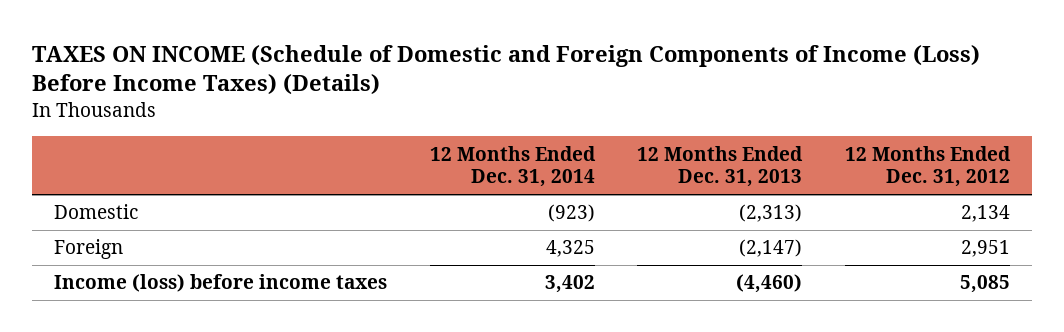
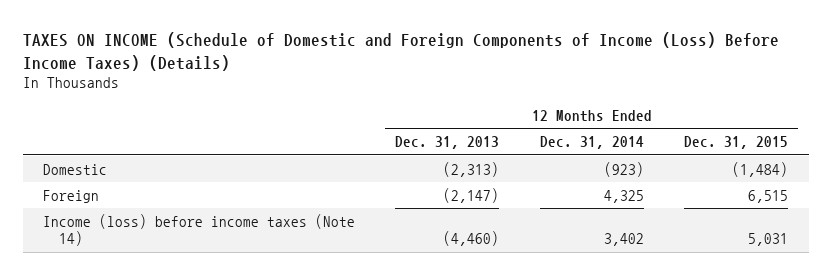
- | 12 Months Ended Dec. 31, 2014 | 12 Months Ended Dec. 31, 2013 | 12 Months Ended Dec. 31, 2012
+ | 12 Months Ended Dec. 31, 2013 | 12 Months Ended Dec. 31, 2014 | 12 Months Ended Dec. 31, 2015
- Income (loss) before income taxes | 3,402 | (4,460) | 5,085
+ Income (loss) before income taxes (Note 14) | (4,460) | 3,402 | 5,031

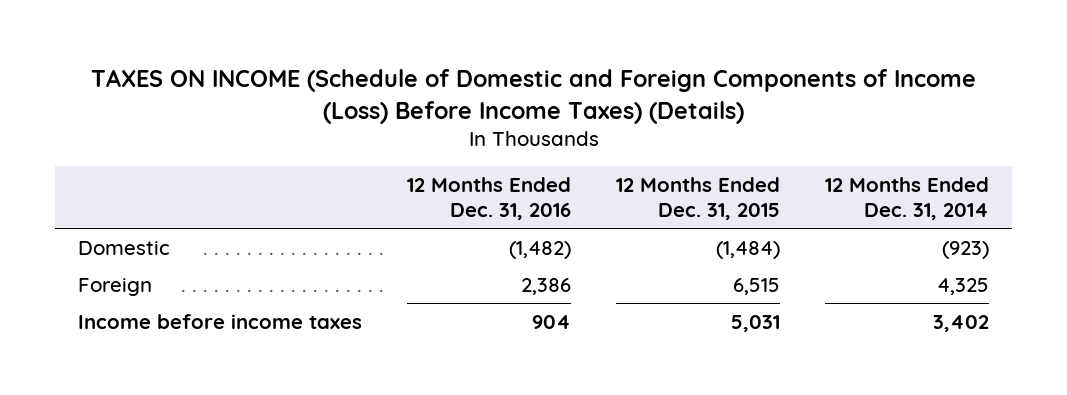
- | 12 Months Ended Dec. 31, 2013 | 12 Months Ended Dec. 31, 2014 | 12 Months Ended Dec. 31, 2015
+ | 12 Months Ended Dec. 31, 2016 | 12 Months Ended Dec. 31, 2015 | 12 Months Ended Dec. 31, 2014
- Income (loss) before income taxes (Note 14) | (4,460) | 3,402 | 5,031
+ Income before income taxes | 904 | 5,031 | 3,402

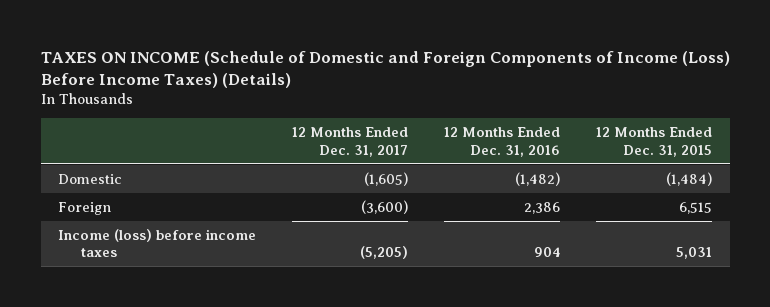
- | 12 Months Ended Dec. 31, 2016 | 12 Months Ended Dec. 31, 2015 | 12 Months Ended Dec. 31, 2014
+ | 12 Months Ended Dec. 31, 2017 | 12 Months Ended Dec. 31, 2016 | 12 Months Ended Dec. 31, 2015
- Income before income taxes | 904 | 5,031 | 3,402
+ Income (loss) before income taxes | (5,205) | 904 | 5,031

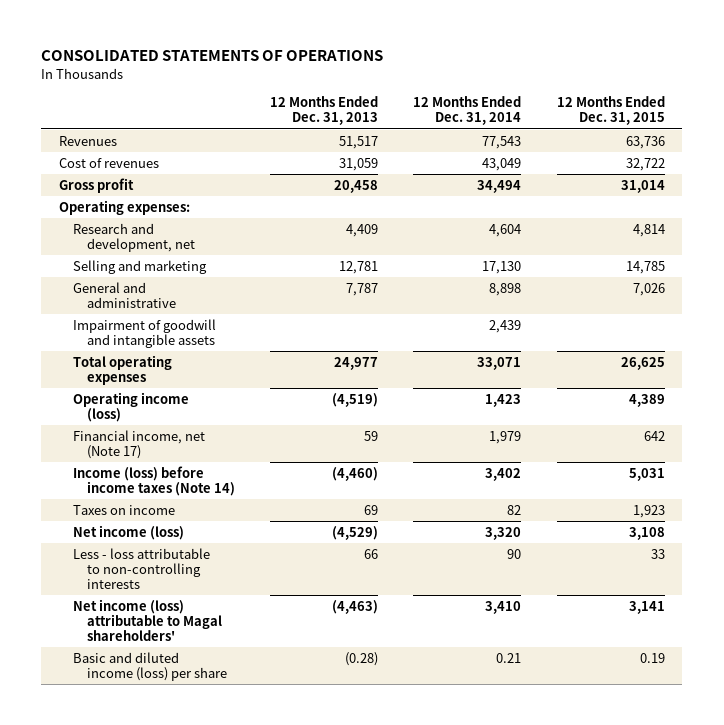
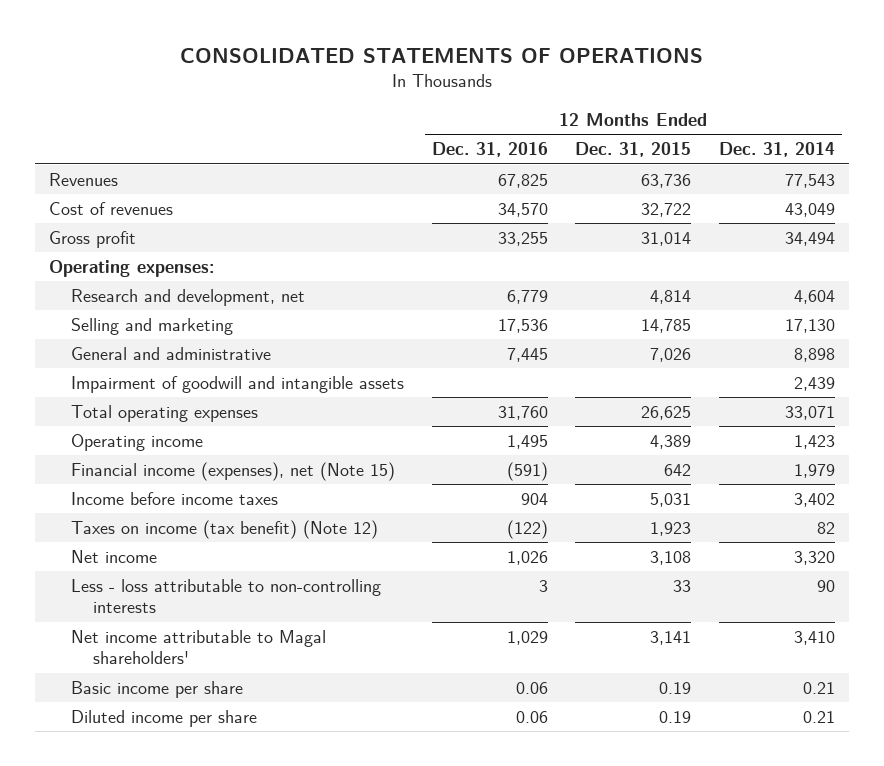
- | 12 Months Ended Dec. 31, 2013 | 12 Months Ended Dec. 31, 2014 | 12 Months Ended Dec. 31, 2015
+ | 12 Months Ended Dec. 31, 2016 | 12 Months Ended Dec. 31, 2015 | 12 Months Ended Dec. 31, 2014
- Operating income (loss) | (4,519) | 1,423 | 4,389
- Financial income, net (Note 17) | 59 | 1,979 | 642
- Income (loss) before income taxes (Note 14) | (4,460) | 3,402 | 5,031
- Taxes on income | 69 | 82 | 1,923
- Net income (loss) | (4,529) | 3,320 | 3,108
+ Operating income | 1,495 | 4,389 | 1,423
+ Financial income (expenses), net (Note 15) | (591) | 642 | 1,979
+ Income before income taxes | 904 | 5,031 | 3,402
+ Taxes on income (tax benefit) (Note 12) | (122) | 1,923 | 82
+ Net income | 1,026 | 3,108 | 3,320
- Net income (loss) attributable to Magal shareholders' | (4,463) | 3,410 | 3,141
- Basic and diluted income (loss) per share | (0.28) | 0.21 | 0.19
+ Net income attributable to Magal shareholders' | 1,029 | 3,141 | 3,410
+ Basic income per share | 0.06 | 0.19 | 0.21
+ Diluted income per share | 0.06 | 0.19 | 0.21

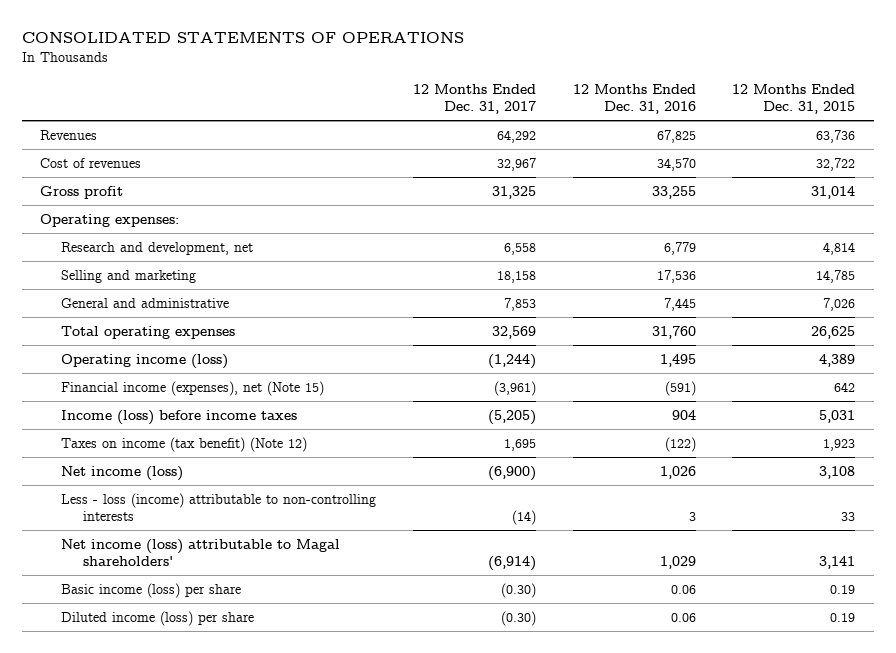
- | 12 Months Ended Dec. 31, 2016 | 12 Months Ended Dec. 31, 2015 | 12 Months Ended Dec. 31, 2014
+ | 12 Months Ended Dec. 31, 2017 | 12 Months Ended Dec. 31, 2016 | 12 Months Ended Dec. 31, 2015
- Impairment of goodwill and intangible assets | | | 2,439
- Operating income | 1,495 | 4,389 | 1,423
+ Operating income (loss) | (1,244) | 1,495 | 4,389
- Income before income taxes | 904 | 5,031 | 3,402
+ Income (loss) before income taxes | (5,205) | 904 | 5,031
- Net income | 1,026 | 3,108 | 3,320
- Less - loss attributable to non-controlling interests | 3 | 33 | 90
- Net income attributable to Magal shareholders' | 1,029 | 3,141 | 3,410
- Basic income per share | 0.06 | 0.19 | 0.21
- Diluted income per share | 0.06 | 0.19 | 0.21
+ Net income (loss) | (6,900) | 1,026 | 3,108
+ Less - loss (income) attributable to non-controlling interests | (14) | 3 | 33
+ Net income (loss) attributable to Magal shareholders' | (6,914) | 1,029 | 3,141
+ Basic income (loss) per share | (0.30) | 0.06 | 0.19
+ Diluted income (loss) per share | (0.30) | 0.06 | 0.19

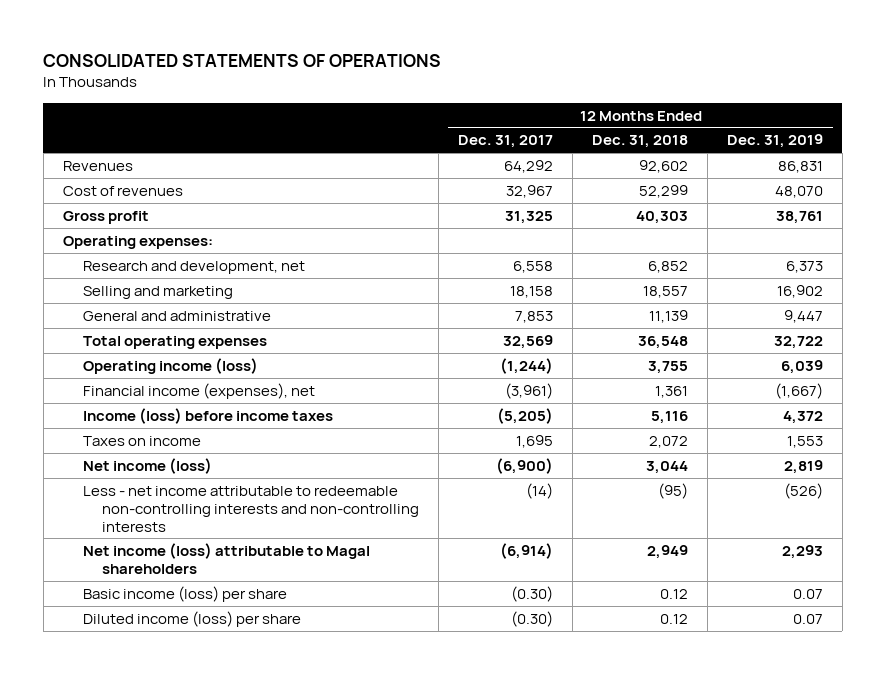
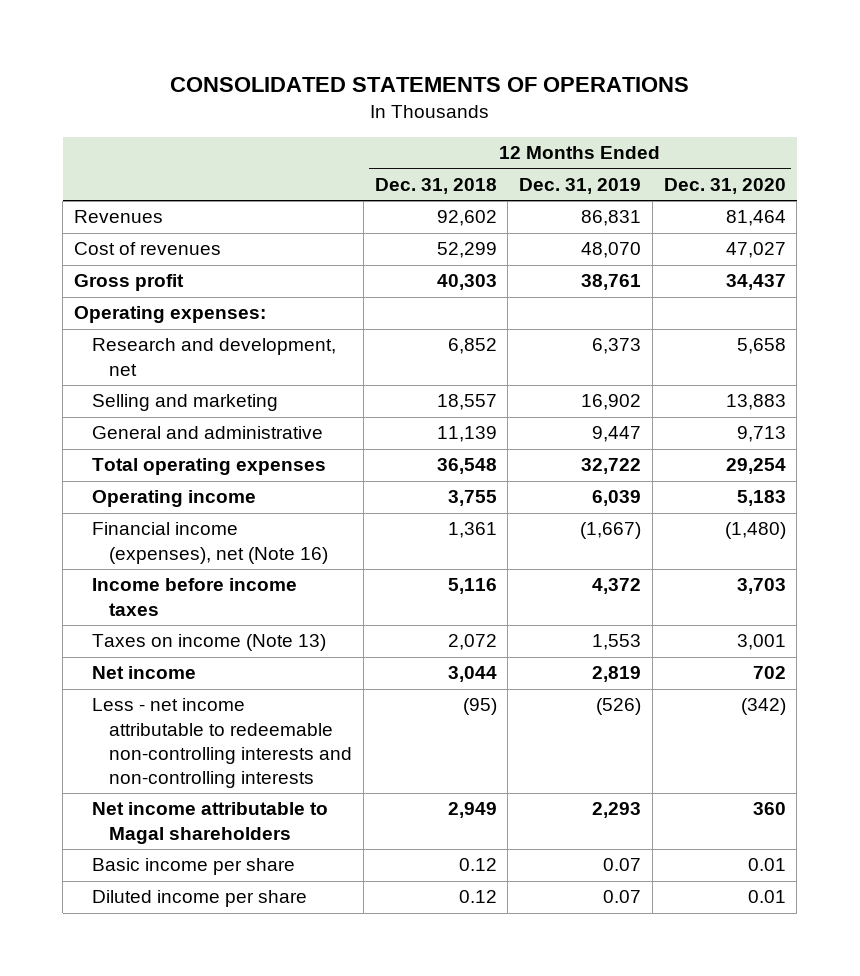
- | 12 Months Ended Dec. 31, 2017 | 12 Months Ended Dec. 31, 2018 | 12 Months Ended Dec. 31, 2019
+ | 12 Months Ended Dec. 31, 2018 | 12 Months Ended Dec. 31, 2019 | 12 Months Ended Dec. 31, 2020
- Operating income (loss) | (1,244) | 3,755 | 6,039
- Financial income (expenses), net | (3,961) | 1,361 | (1,667)
- Income (loss) before income taxes | (5,205) | 5,116 | 4,372
- Taxes on income | 1,695 | 2,072 | 1,553
- Net income (loss) | (6,900) | 3,044 | 2,819
+ Operating income | 3,755 | 6,039 | 5,183
+ Financial income (expenses), net (Note 16) | 1,361 | (1,667) | (1,480)
+ Income before income taxes | 5,116 | 4,372 | 3,703
+ Taxes on income (Note 13) | 2,072 | 1,553 | 3,001
+ Net income | 3,044 | 2,819 | 702
- Net income (loss) attributable to Magal shareholders | (6,914) | 2,949 | 2,293
- Basic income (loss) per share | (0.30) | 0.12 | 0.07
- Diluted income (loss) per share | (0.30) | 0.12 | 0.07
+ Net income attributable to Magal shareholders | 2,949 | 2,293 | 360
+ Basic income per share | 0.12 | 0.07 | 0.01
+ Diluted income per share | 0.12 | 0.07 | 0.01

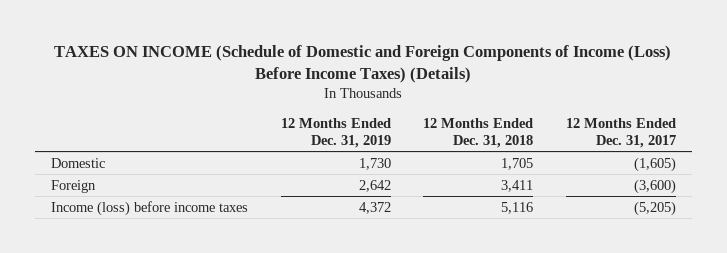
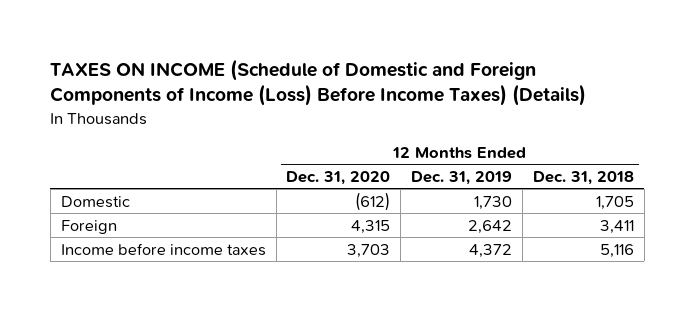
- | 12 Months Ended Dec. 31, 2019 | 12 Months Ended Dec. 31, 2018 | 12 Months Ended Dec. 31, 2017
+ | 12 Months Ended Dec. 31, 2020 | 12 Months Ended Dec. 31, 2019 | 12 Months Ended Dec. 31, 2018
- Income (loss) before income taxes | 4,372 | 5,116 | (5,205)
+ Income before income taxes | 3,703 | 4,372 | 5,116

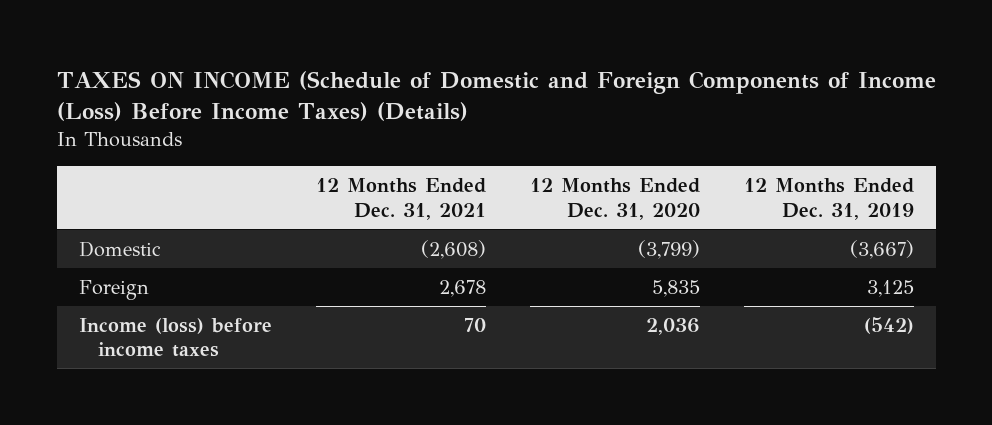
- | 12 Months Ended Dec. 31, 2020 | 12 Months Ended Dec. 31, 2019 | 12 Months Ended Dec. 31, 2018
+ | 12 Months Ended Dec. 31, 2021 | 12 Months Ended Dec. 31, 2020 | 12 Months Ended Dec. 31, 2019
- Domestic | (612) | 1,730 | 1,705
- Foreign | 4,315 | 2,642 | 3,411
- Income before income taxes | 3,703 | 4,372 | 5,116
+ Domestic | (2,608) | (3,799) | (3,667)
+ Foreign | 2,678 | 5,835 | 3,125
+ Income (loss) before income taxes | 70 | 2,036 | (542)

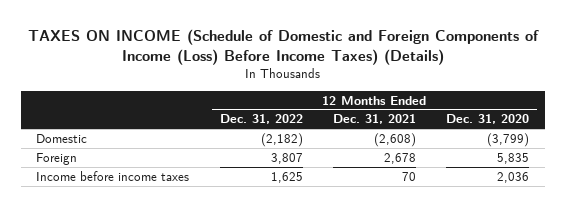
- | 12 Months Ended Dec. 31, 2021 | 12 Months Ended Dec. 31, 2020 | 12 Months Ended Dec. 31, 2019
+ | 12 Months Ended Dec. 31, 2022 | 12 Months Ended Dec. 31, 2021 | 12 Months Ended Dec. 31, 2020
- Income (loss) before income taxes | 70 | 2,036 | (542)
+ Income before income taxes | 1,625 | 70 | 2,036

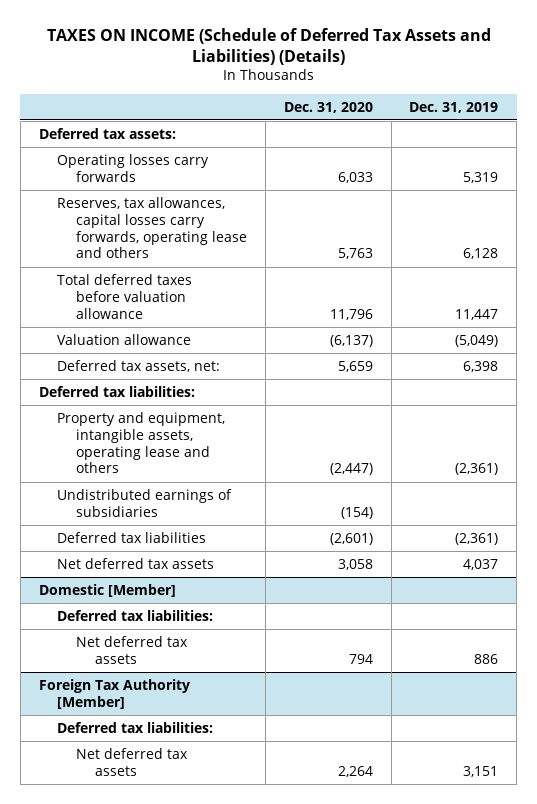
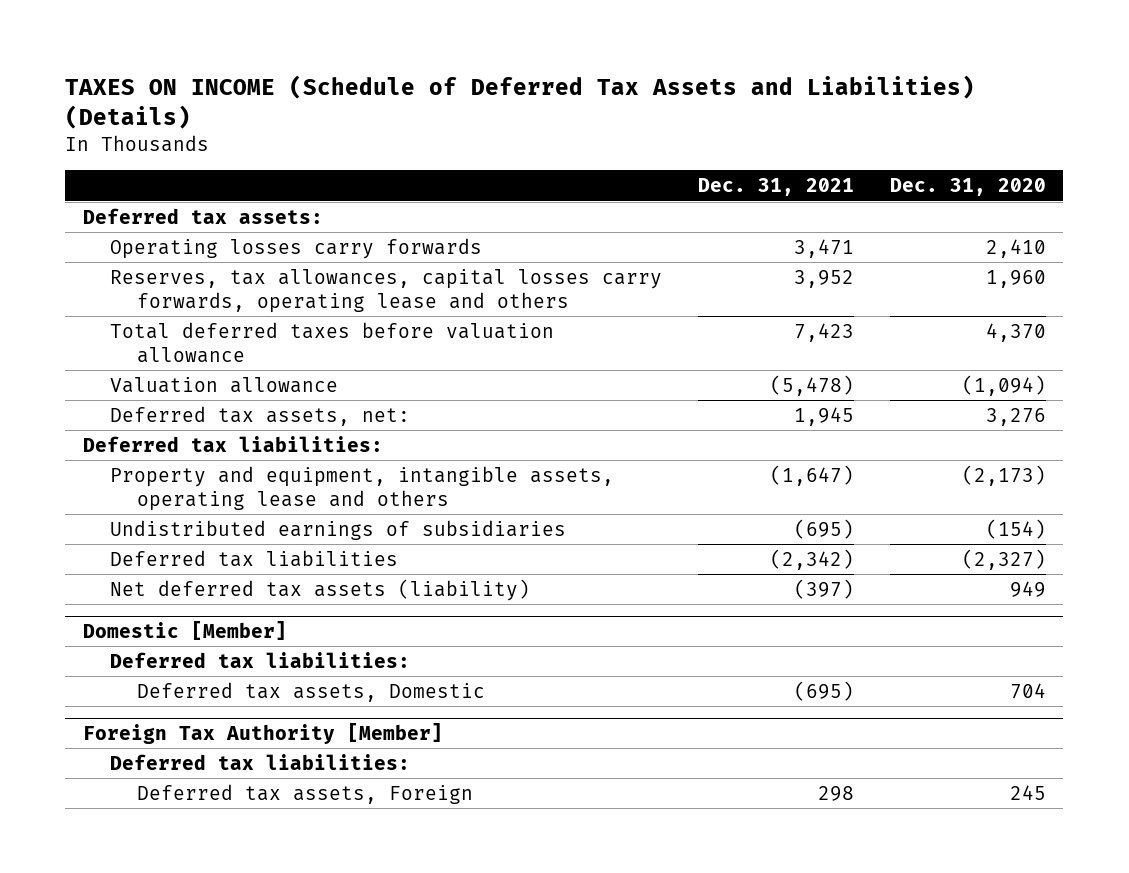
- | Dec. 31, 2020 | Dec. 31, 2019
+ | Dec. 31, 2021 | Dec. 31, 2020
- Operating losses carry forwards | 6,033 | 5,319
- Reserves, tax allowances, capital losses carry forwards, operating lease and others | 5,763 | 6,128
- Total deferred taxes before valuation allowance | 11,796 | 11,447
- Valuation allowance | (6,137) | (5,049)
- Deferred tax assets, net: | 5,659 | 6,398
+ Operating losses carry forwards | 3,471 | 2,410
+ Reserves, tax allowances, capital losses carry forwards, operating lease and others | 3,952 | 1,960
+ Total deferred taxes before valuation allowance | 7,423 | 4,370
+ Valuation allowance | (5,478) | (1,094)
+ Deferred tax assets, net: | 1,945 | 3,276
- Property and equipment, intangible assets, operating lease and others | (2,447) | (2,361)
+ Property and equipment, intangible assets, operating lease and others | (1,647) | (2,173)
- Deferred tax liabilities | (2,601) | (2,361)
- Net deferred tax assets | 3,058 | 4,037
+ Deferred tax liabilities | (2,342) | (2,327)
+ Net deferred tax assets (liability) | (397) | 949
@ Domestic [Member]
- Net deferred tax assets | 794 | 886
+ Deferred tax assets, Domestic | (695) | 704
@ Foreign Tax Authority [Member]
- Net deferred tax assets | 2,264 | 3,151
+ Deferred tax assets, Foreign | 298 | 245

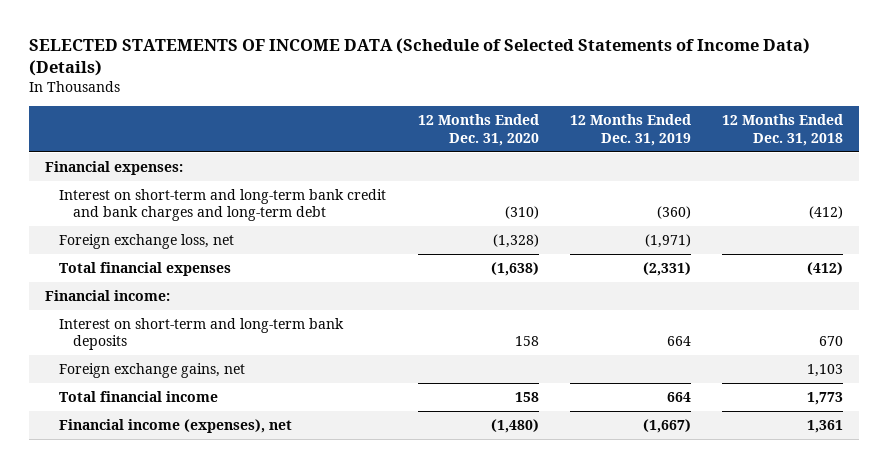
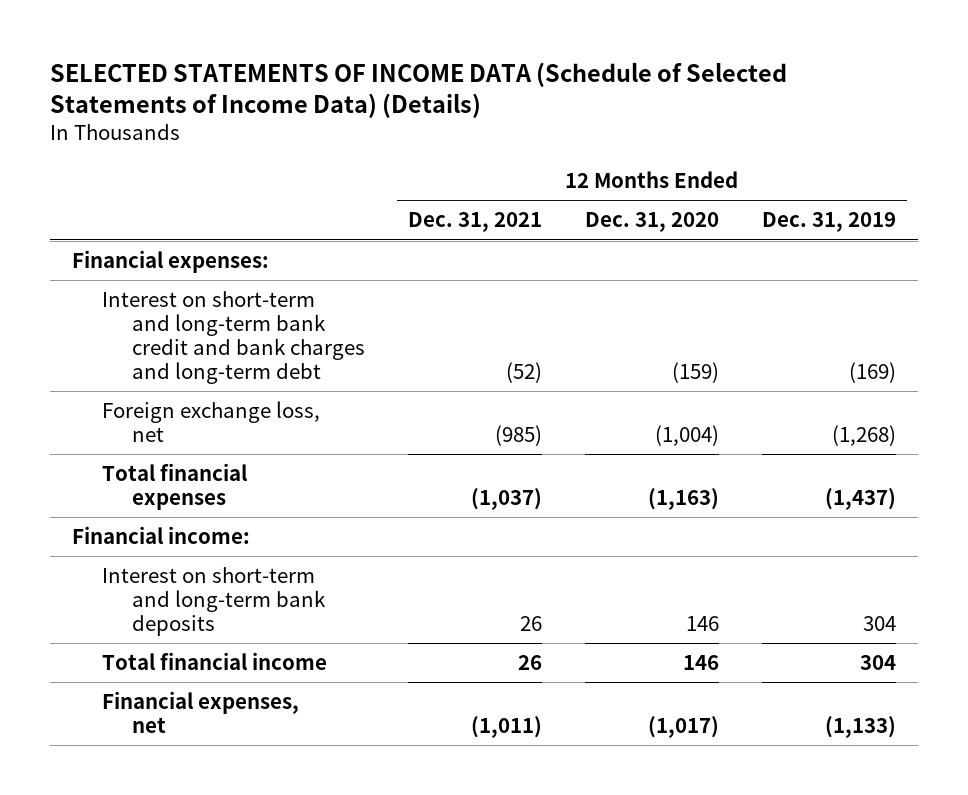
- | 12 Months Ended Dec. 31, 2020 | 12 Months Ended Dec. 31, 2019 | 12 Months Ended Dec. 31, 2018
+ | 12 Months Ended Dec. 31, 2021 | 12 Months Ended Dec. 31, 2020 | 12 Months Ended Dec. 31, 2019
- Interest on short-term and long-term bank credit and bank charges and long-term debt | (310) | (360) | (412)
- Foreign exchange loss, net | (1,328) | (1,971) |
- Total financial expenses | (1,638) | (2,331) | (412)
+ Interest on short-term and long-term bank credit and bank charges and long-term debt | (52) | (159) | (169)
+ Foreign exchange loss, net | (985) | (1,004) | (1,268)
+ Total financial expenses | (1,037) | (1,163) | (1,437)
- Interest on short-term and long-term bank deposits | 158 | 664 | 670
- Foreign exchange gains, net | | | 1,103
- Total financial income | 158 | 664 | 1,773
- Financial income (expenses), net | (1,480) | (1,667) | 1,361
+ Interest on short-term and long-term bank deposits | 26 | 146 | 304
+ Total financial income | 26 | 146 | 304
+ Financial expenses, net | (1,011) | (1,017) | (1,133)

